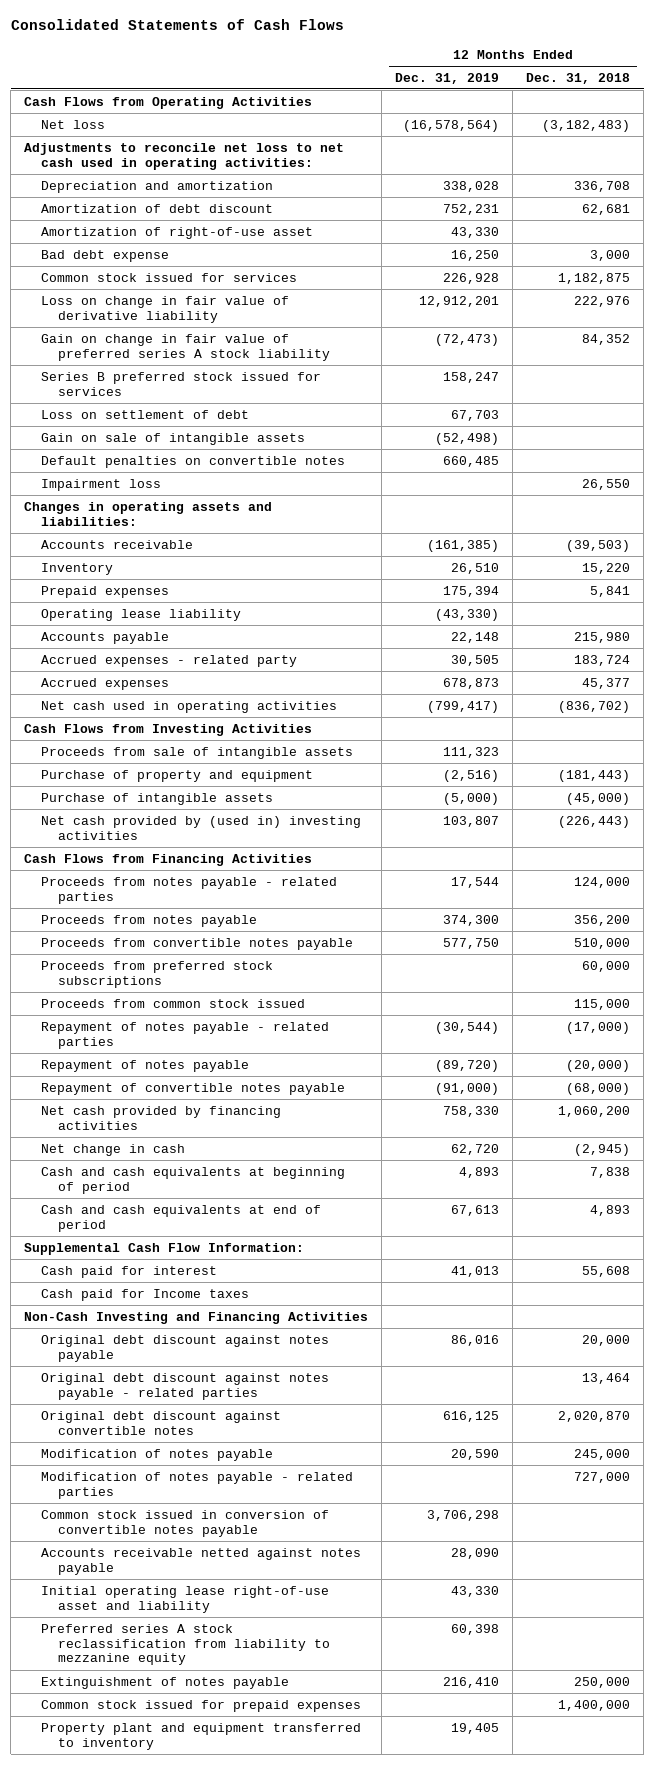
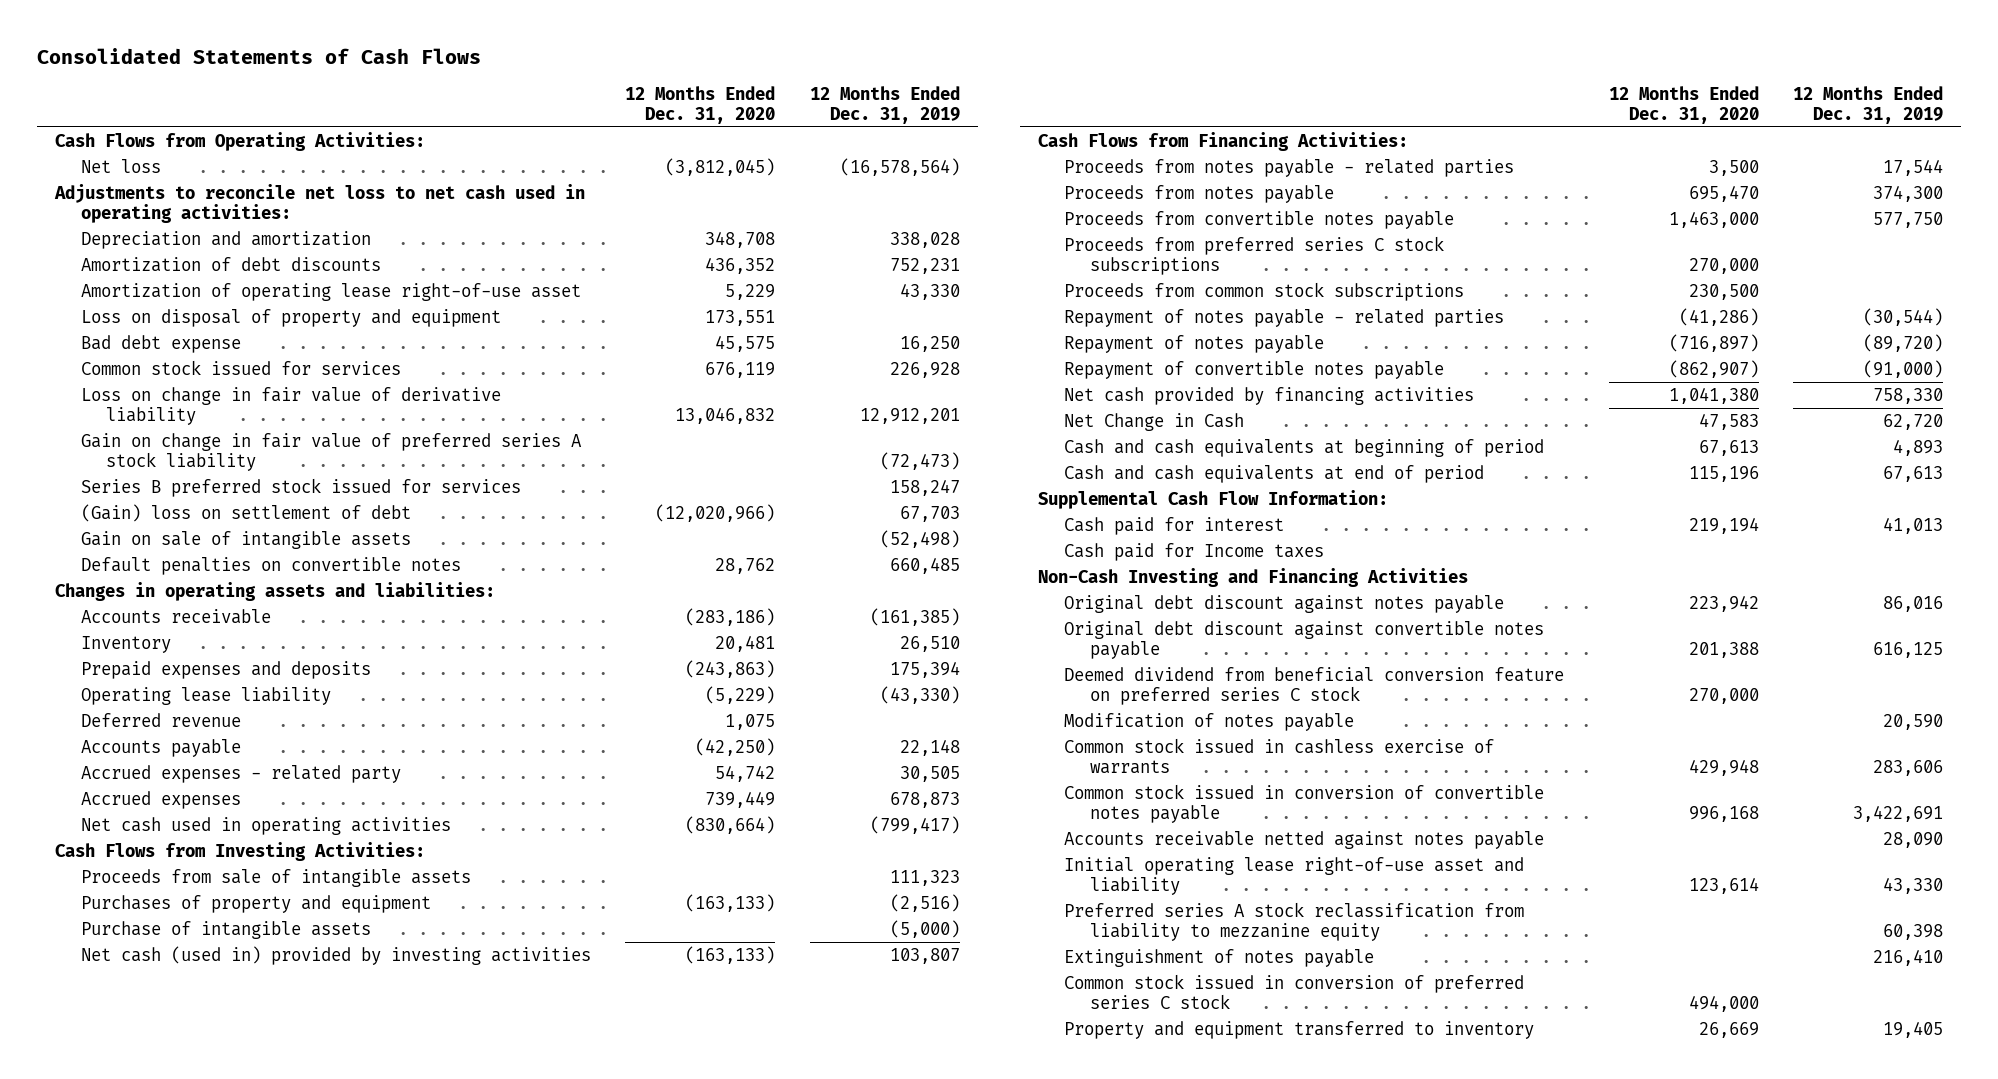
- | 12 Months Ended Dec. 31, 2019 | 12 Months Ended Dec. 31, 2018
+ | 12 Months Ended Dec. 31, 2020 | 12 Months Ended Dec. 31, 2019
- Cash Flows from Operating Activities
+ Cash Flows from Operating Activities:
- Amortization of debt discount | 752,231 | 62,681
- Amortization of right-of-use asset | 43,330 |
+ Amortization of debt discounts | 436,352 | 752,231
+ Amortization of operating lease right-of-use asset | 5,229 | 43,330
+ Loss on disposal of property and equipment | 173,551 |
- Loss on settlement of debt | 67,703 |
+ (Gain) loss on settlement of debt | (12,020,966) | 67,703
- Impairment loss | | 26,550
- Prepaid expenses | 175,394 | 5,841
+ Prepaid expenses and deposits | (243,863) | 175,394
+ Deferred revenue | 1,075 |
- Cash Flows from Investing Activities
+ Cash Flows from Investing Activities:
- Purchase of property and equipment | (2,516) | (181,443)
+ Purchases of property and equipment | (163,133) | (2,516)
- Net cash provided by (used in) investing activities | 103,807 | (226,443)
- Cash Flows from Financing Activities
+ Net cash (used in) provided by investing activities | (163,133) | 103,807
+ Cash Flows from Financing Activities:
- Proceeds from preferred stock subscriptions | | 60,000
- Proceeds from common stock issued | | 115,000
+ Proceeds from preferred series C stock subscriptions | 270,000 |
+ Proceeds from common stock subscriptions | 230,500 |
- Net change in cash | 62,720 | (2,945)
+ Net Change in Cash | 47,583 | 62,720
- Original debt discount against notes payable - related parties | | 13,464
- Original debt discount against convertible notes | 616,125 | 2,020,870
+ Original debt discount against convertible notes payable | 201,388 | 616,125
+ Deemed dividend from beneficial conversion feature on preferred series C stock | 270,000 |
- Modification of notes payable - related parties | | 727,000
- Common stock issued in conversion of convertible notes payable | 3,706,298 |
+ Common stock issued in cashless exercise of warrants | 429,948 | 283,606
+ Common stock issued in conversion of convertible notes payable | 996,168 | 3,422,691
- Common stock issued for prepaid expenses | | 1,400,000
- Property plant and equipment transferred to inventory | 19,405 |
+ Common stock issued in conversion of preferred series C stock | 494,000 |
+ Property and equipment transferred to inventory | 26,669 | 19,405

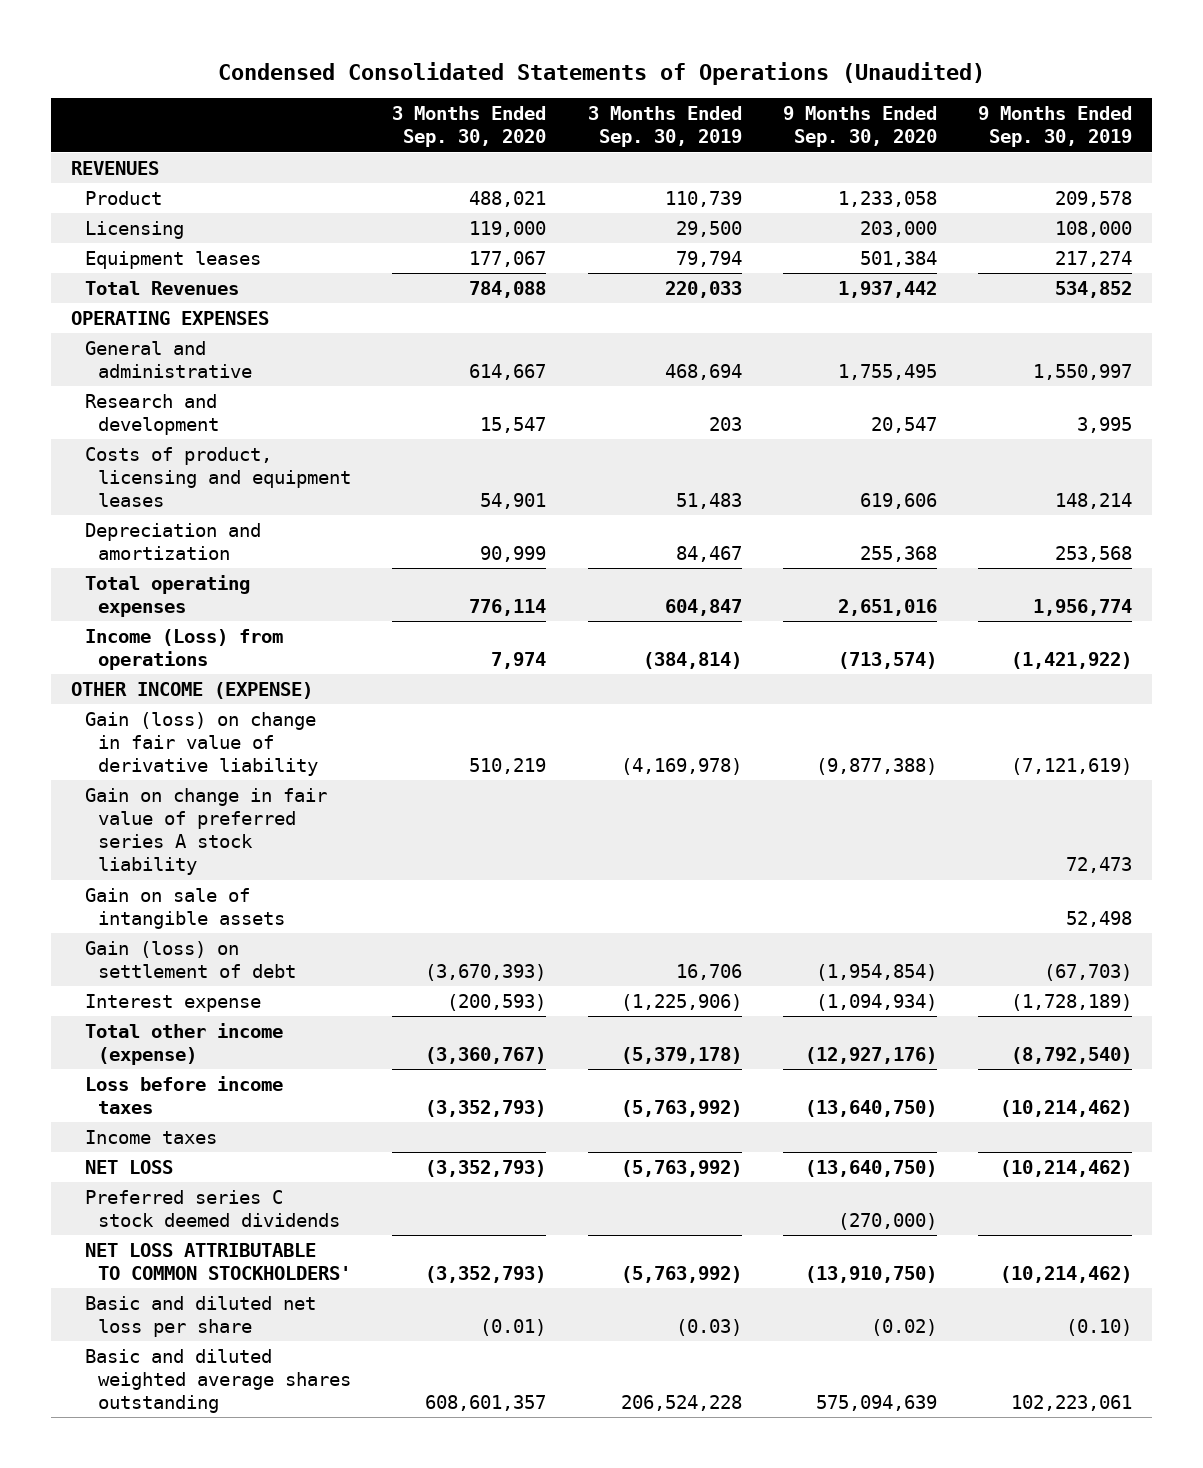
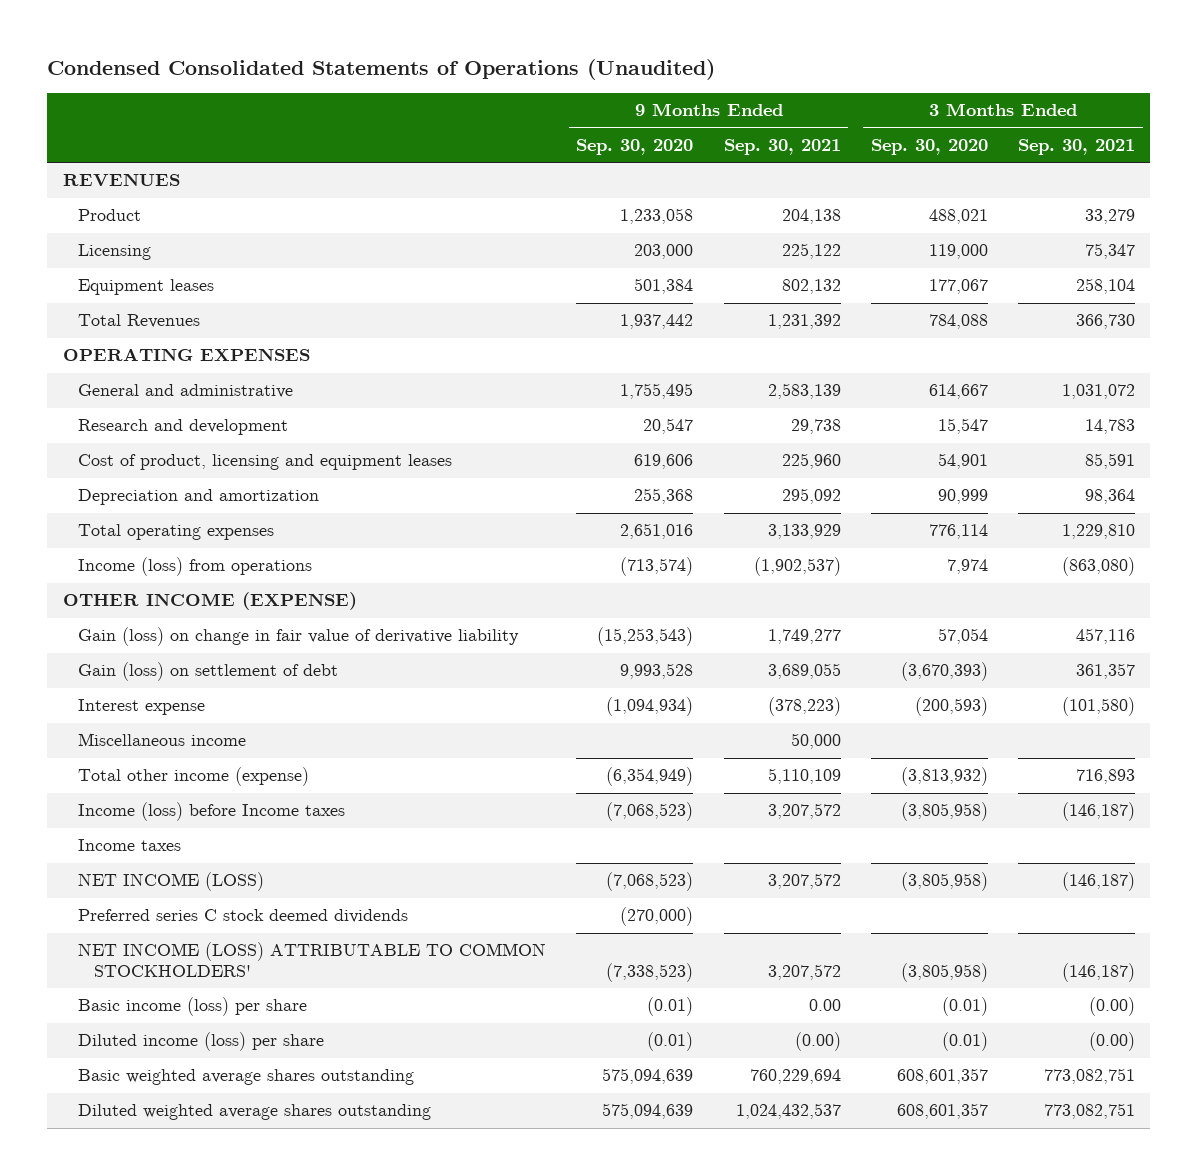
- | 3 Months Ended Sep. 30, 2020 | 3 Months Ended Sep. 30, 2019 | 9 Months Ended Sep. 30, 2020 | 9 Months Ended Sep. 30, 2019
+ | 9 Months Ended Sep. 30, 2020 | 9 Months Ended Sep. 30, 2021 | 3 Months Ended Sep. 30, 2020 | 3 Months Ended Sep. 30, 2021
- Costs of product, licensing and equipment leases | 54,901 | 51,483 | 619,606 | 148,214
+ Cost of product, licensing and equipment leases | 619,606 | 225,960 | 54,901 | 85,591
- Income (Loss) from operations | 7,974 | (384,814) | (713,574) | (1,421,922)
+ Income (loss) from operations | (713,574) | (1,902,537) | 7,974 | (863,080)
- Gain (loss) on change in fair value of derivative liability | 510,219 | (4,169,978) | (9,877,388) | (7,121,619)
- Gain on change in fair value of preferred series A stock liability | | | | 72,473
- Gain on sale of intangible assets | | | | 52,498
- Gain (loss) on settlement of debt | (3,670,393) | 16,706 | (1,954,854) | (67,703)
+ Gain (loss) on change in fair value of derivative liability | (15,253,543) | 1,749,277 | 57,054 | 457,116
+ Gain (loss) on settlement of debt | 9,993,528 | 3,689,055 | (3,670,393) | 361,357
- Total other income (expense) | (3,360,767) | (5,379,178) | (12,927,176) | (8,792,540)
- Loss before income taxes | (3,352,793) | (5,763,992) | (13,640,750) | (10,214,462)
+ Miscellaneous income | | 50,000 | |
+ Total other income (expense) | (6,354,949) | 5,110,109 | (3,813,932) | 716,893
+ Income (loss) before Income taxes | (7,068,523) | 3,207,572 | (3,805,958) | (146,187)
- NET LOSS | (3,352,793) | (5,763,992) | (13,640,750) | (10,214,462)
+ NET INCOME (LOSS) | (7,068,523) | 3,207,572 | (3,805,958) | (146,187)
- NET LOSS ATTRIBUTABLE TO COMMON STOCKHOLDERS' | (3,352,793) | (5,763,992) | (13,910,750) | (10,214,462)
- Basic and diluted net loss per share | (0.01) | (0.03) | (0.02) | (0.10)
- Basic and diluted weighted average shares outstanding | 608,601,357 | 206,524,228 | 575,094,639 | 102,223,061
+ NET INCOME (LOSS) ATTRIBUTABLE TO COMMON STOCKHOLDERS' | (7,338,523) | 3,207,572 | (3,805,958) | (146,187)
+ Basic income (loss) per share | (0.01) | 0.00 | (0.01) | (0.00)
+ Diluted income (loss) per share | (0.01) | (0.00) | (0.01) | (0.00)
+ Basic weighted average shares outstanding | 575,094,639 | 760,229,694 | 608,601,357 | 773,082,751
+ Diluted weighted average shares outstanding | 575,094,639 | 1,024,432,537 | 608,601,357 | 773,082,751

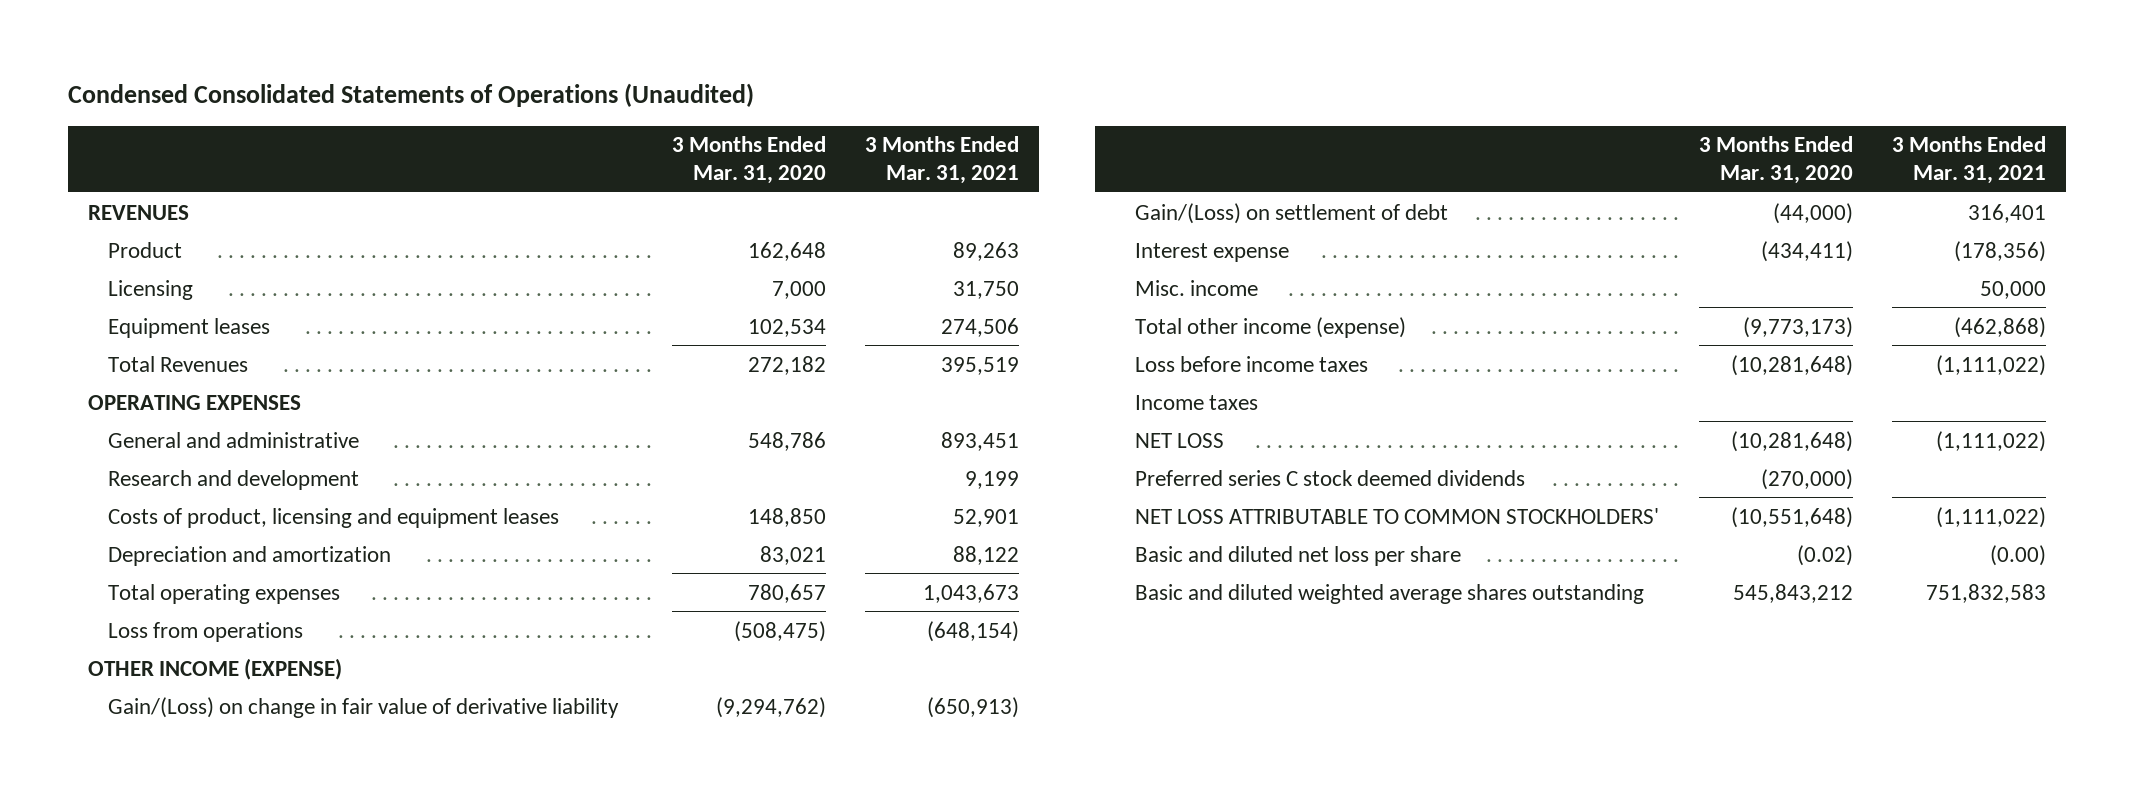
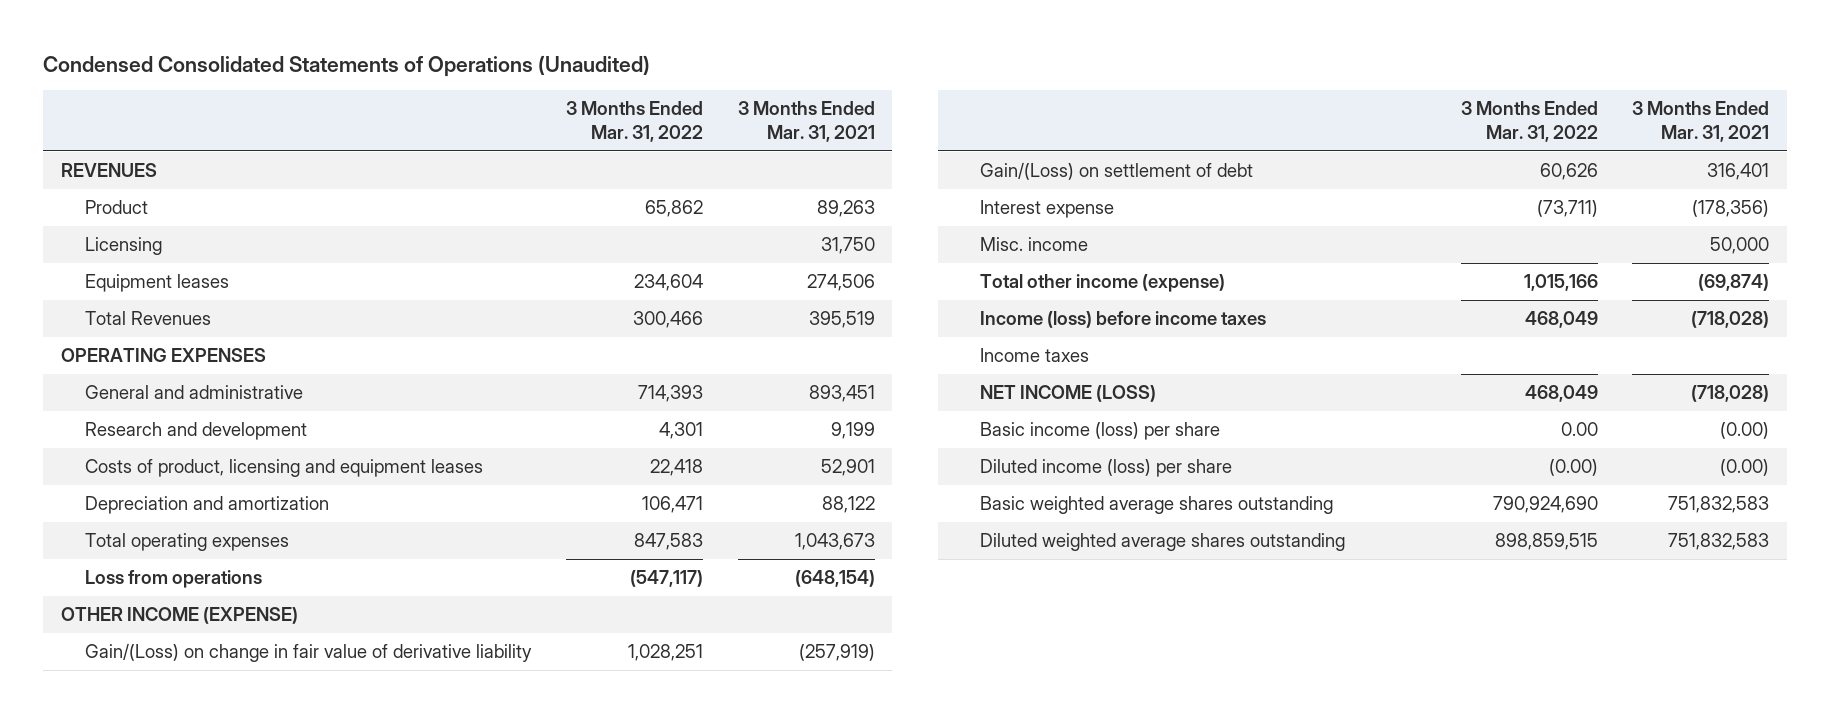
- | 3 Months Ended Mar. 31, 2020 | 3 Months Ended Mar. 31, 2021
+ | 3 Months Ended Mar. 31, 2022 | 3 Months Ended Mar. 31, 2021
- Gain/(Loss) on change in fair value of derivative liability | (9,294,762) | (650,913)
+ Gain/(Loss) on change in fair value of derivative liability | 1,028,251 | (257,919)
- Total other income (expense) | (9,773,173) | (462,868)
- Loss before income taxes | (10,281,648) | (1,111,022)
+ Total other income (expense) | 1,015,166 | (69,874)
+ Income (loss) before income taxes | 468,049 | (718,028)
- NET LOSS | (10,281,648) | (1,111,022)
- Preferred series C stock deemed dividends | (270,000) |
- NET LOSS ATTRIBUTABLE TO COMMON STOCKHOLDERS' | (10,551,648) | (1,111,022)
- Basic and diluted net loss per share | (0.02) | (0.00)
- Basic and diluted weighted average shares outstanding | 545,843,212 | 751,832,583
+ NET INCOME (LOSS) | 468,049 | (718,028)
+ Basic income (loss) per share | 0.00 | (0.00)
+ Diluted income (loss) per share | (0.00) | (0.00)
+ Basic weighted average shares outstanding | 790,924,690 | 751,832,583
+ Diluted weighted average shares outstanding | 898,859,515 | 751,832,583

